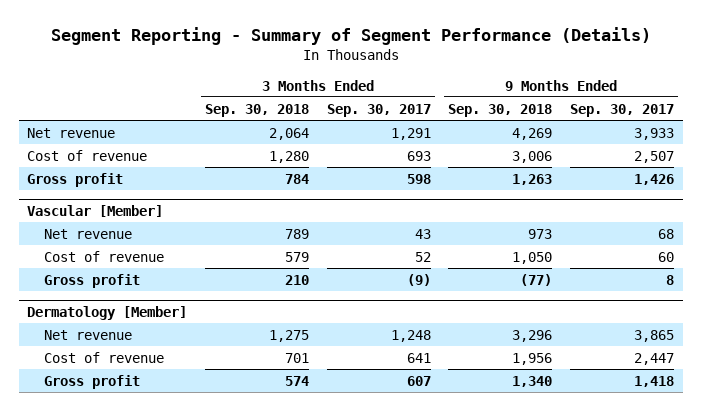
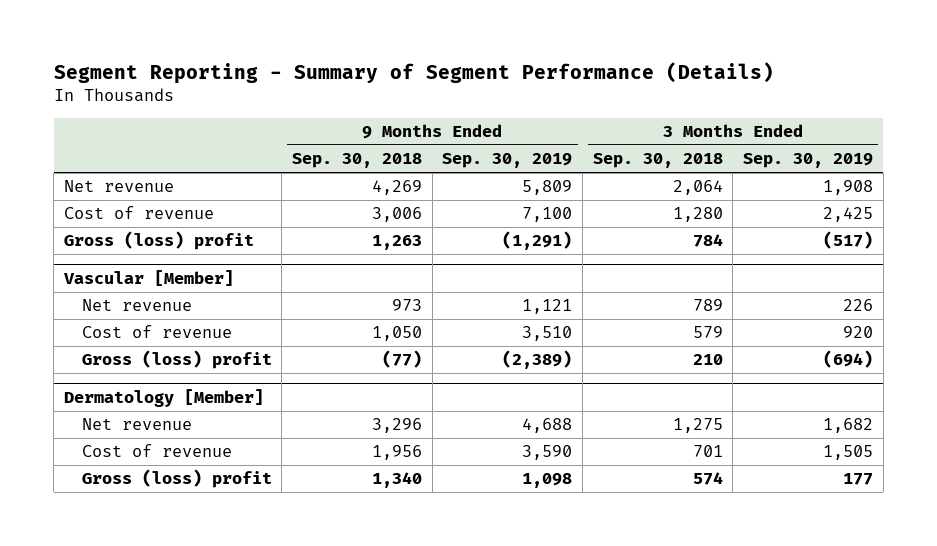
- | 3 Months Ended Sep. 30, 2018 | 3 Months Ended Sep. 30, 2017 | 9 Months Ended Sep. 30, 2018 | 9 Months Ended Sep. 30, 2017
+ | 9 Months Ended Sep. 30, 2018 | 9 Months Ended Sep. 30, 2019 | 3 Months Ended Sep. 30, 2018 | 3 Months Ended Sep. 30, 2019
- Gross profit | 784 | 598 | 1,263 | 1,426
+ Gross (loss) profit | 1,263 | (1,291) | 784 | (517)
@ Vascular [Member]
- Gross profit | 210 | (9) | (77) | 8
+ Gross (loss) profit | (77) | (2,389) | 210 | (694)
@ Dermatology [Member]
- Gross profit | 574 | 607 | 1,340 | 1,418
+ Gross (loss) profit | 1,340 | 1,098 | 574 | 177

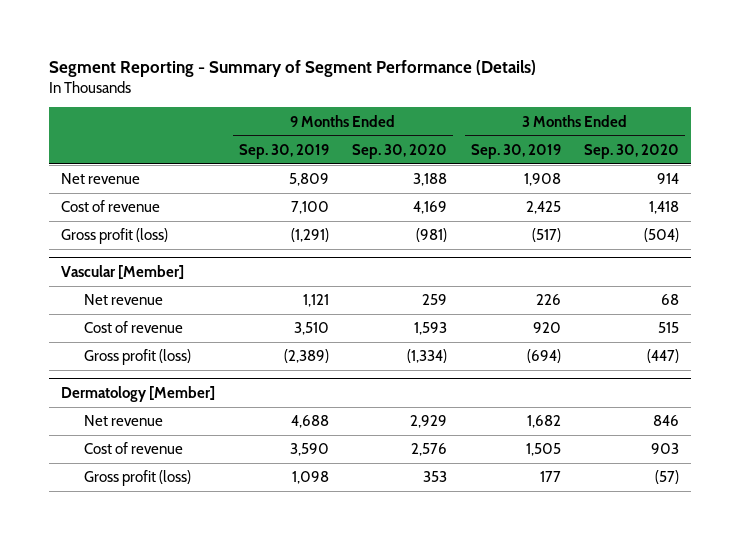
- | 9 Months Ended Sep. 30, 2018 | 9 Months Ended Sep. 30, 2019 | 3 Months Ended Sep. 30, 2018 | 3 Months Ended Sep. 30, 2019
+ | 9 Months Ended Sep. 30, 2019 | 9 Months Ended Sep. 30, 2020 | 3 Months Ended Sep. 30, 2019 | 3 Months Ended Sep. 30, 2020
- Gross (loss) profit | 1,263 | (1,291) | 784 | (517)
+ Gross profit (loss) | (1,291) | (981) | (517) | (504)
@ Vascular [Member]
- Gross (loss) profit | (77) | (2,389) | 210 | (694)
+ Gross profit (loss) | (2,389) | (1,334) | (694) | (447)
@ Dermatology [Member]
- Gross (loss) profit | 1,340 | 1,098 | 574 | 177
+ Gross profit (loss) | 1,098 | 353 | 177 | (57)

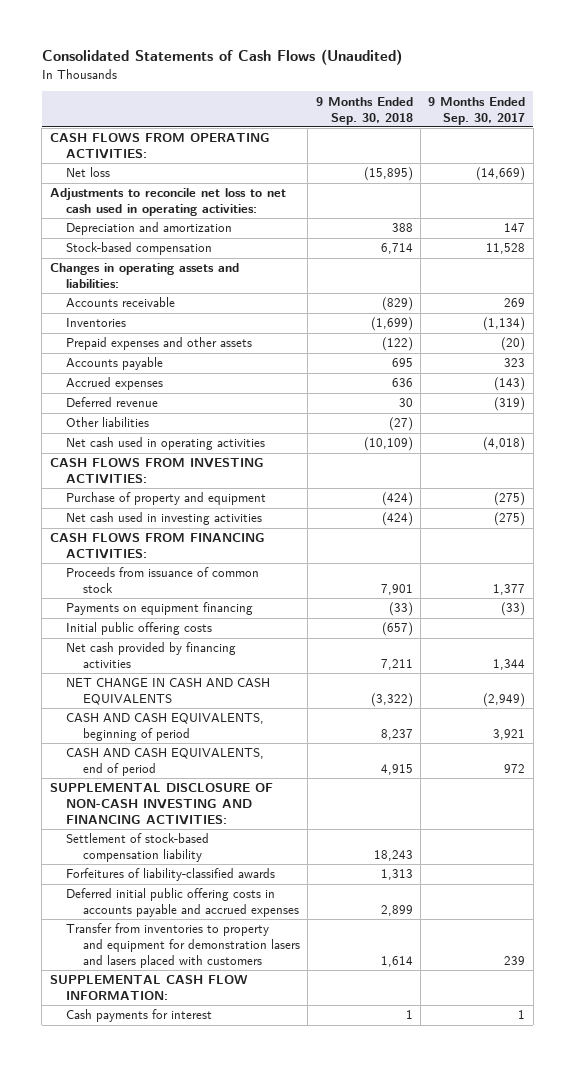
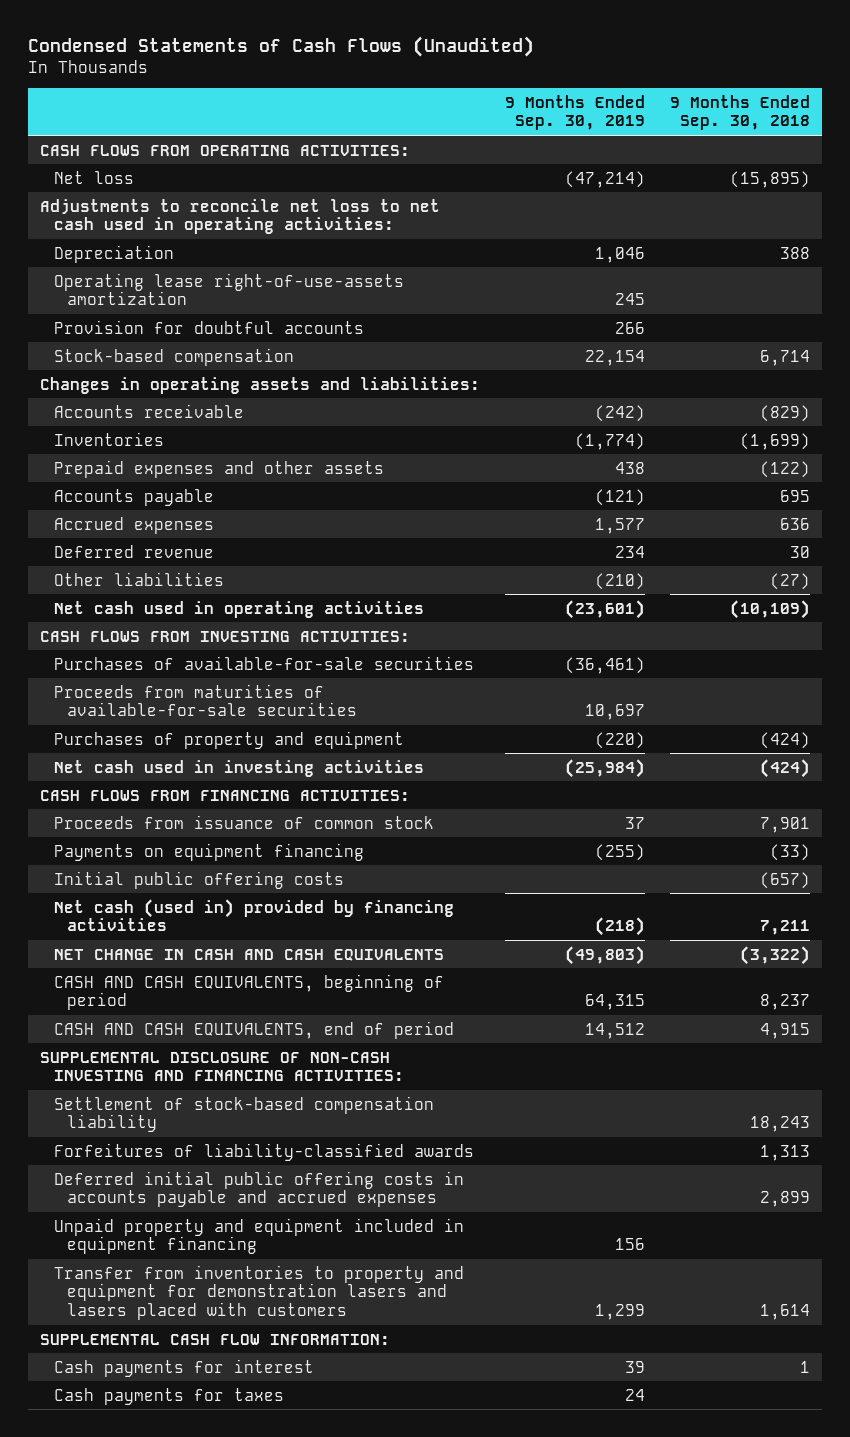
- Consolidated Statements of Cash Flows (Unaudited)
+ Condensed Statements of Cash Flows (Unaudited)
- | 9 Months Ended Sep. 30, 2018 | 9 Months Ended Sep. 30, 2017
+ | 9 Months Ended Sep. 30, 2019 | 9 Months Ended Sep. 30, 2018
- Depreciation and amortization | 388 | 147
+ Depreciation | 1,046 | 388
+ Operating lease right-of-use-assets amortization | 245 |
+ Provision for doubtful accounts | 266 |
- Purchase of property and equipment | (424) | (275)
+ Purchases of available-for-sale securities | (36,461) |
+ Proceeds from maturities of available-for-sale securities | 10,697 |
+ Purchases of property and equipment | (220) | (424)
- Net cash provided by financing activities | 7,211 | 1,344
+ Net cash (used in) provided by financing activities | (218) | 7,211
+ Unpaid property and equipment included in equipment financing | 156 |
+ Cash payments for taxes | 24 |

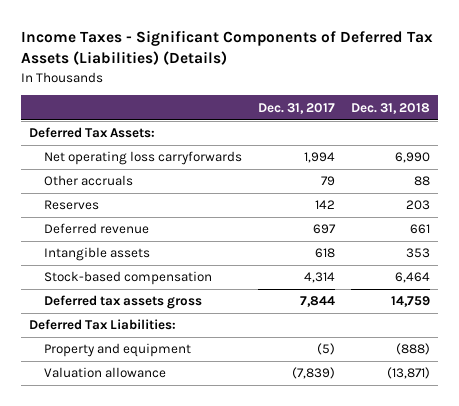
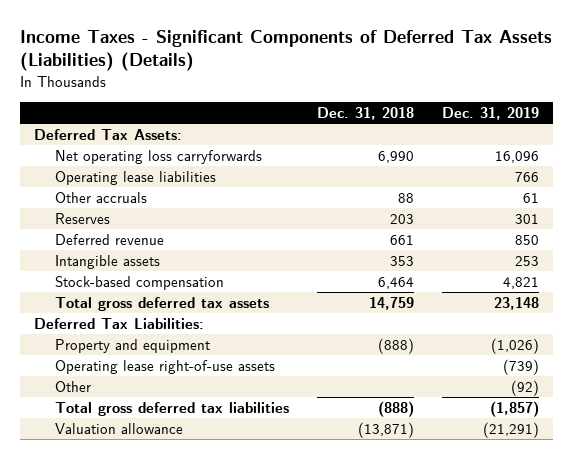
- | Dec. 31, 2017 | Dec. 31, 2018
+ | Dec. 31, 2018 | Dec. 31, 2019
+ Operating lease liabilities | | 766
- Deferred tax assets gross | 7,844 | 14,759
+ Total gross deferred tax assets | 14,759 | 23,148
+ Operating lease right-of-use assets | | (739)
+ Other | | (92)
+ Total gross deferred tax liabilities | (888) | (1,857)

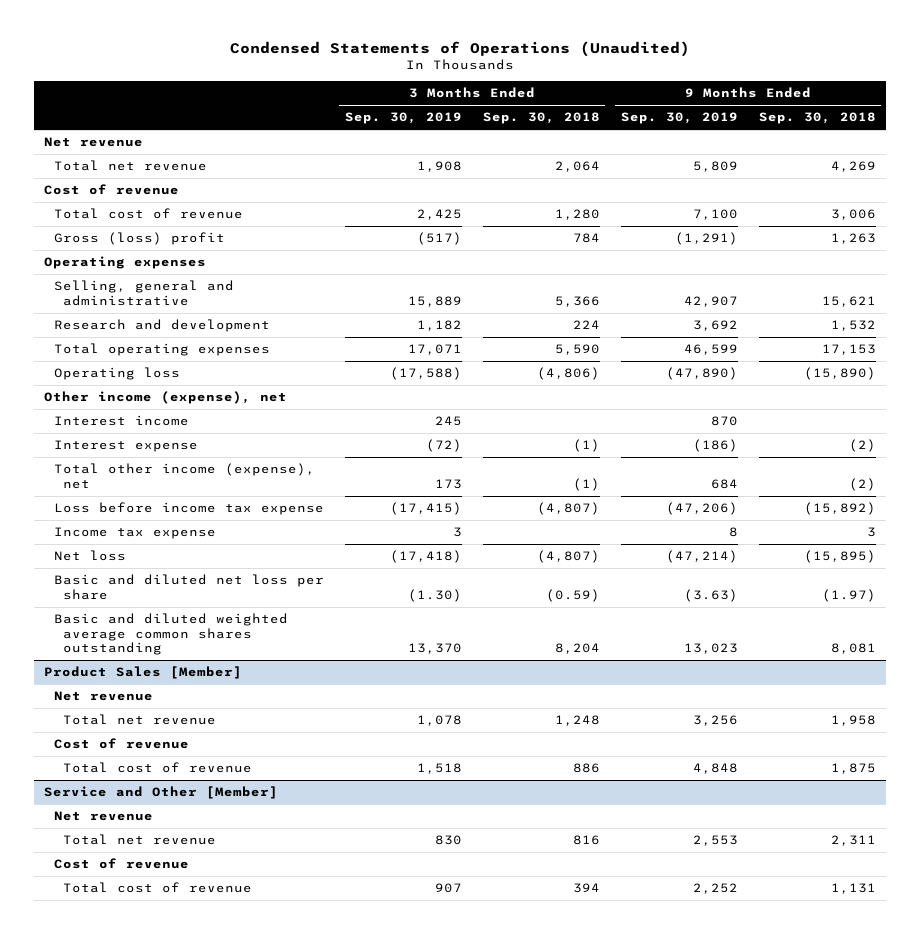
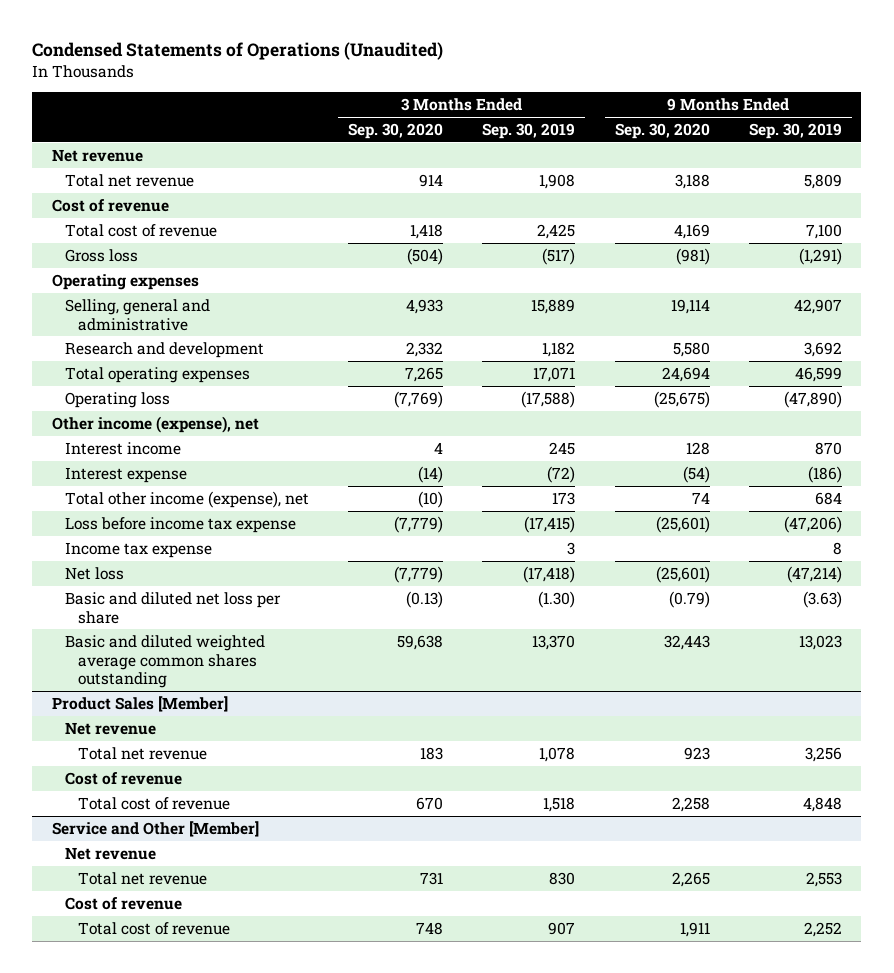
- | 3 Months Ended Sep. 30, 2019 | 3 Months Ended Sep. 30, 2018 | 9 Months Ended Sep. 30, 2019 | 9 Months Ended Sep. 30, 2018
+ | 3 Months Ended Sep. 30, 2020 | 3 Months Ended Sep. 30, 2019 | 9 Months Ended Sep. 30, 2020 | 9 Months Ended Sep. 30, 2019
- Gross (loss) profit | (517) | 784 | (1,291) | 1,263
+ Gross loss | (504) | (517) | (981) | (1,291)

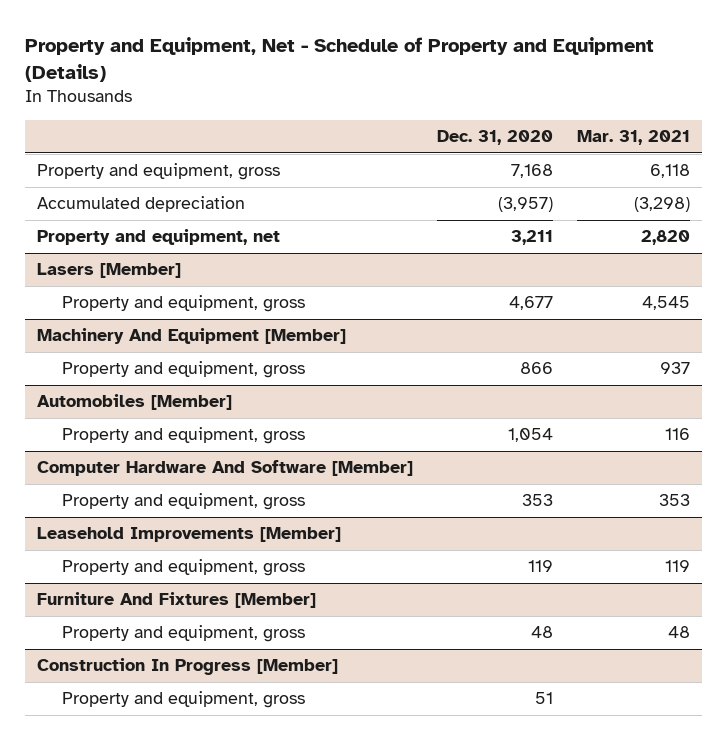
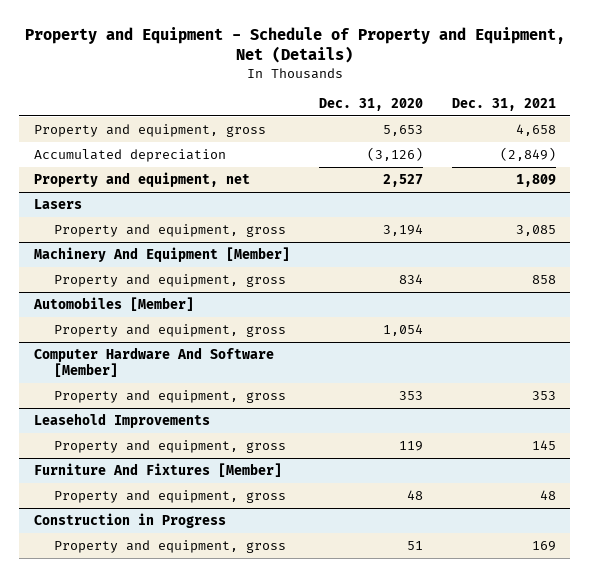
- Property and Equipment, Net - Schedule of Property and Equipment (Details)
+ Property and Equipment - Schedule of Property and Equipment, Net (Details)
- | Dec. 31, 2020 | Mar. 31, 2021
+ | Dec. 31, 2020 | Dec. 31, 2021
- Property and equipment, gross | 7,168 | 6,118
- Accumulated depreciation | (3,957) | (3,298)
- Property and equipment, net | 3,211 | 2,820
- Lasers [Member]
- Property and equipment, gross | 4,677 | 4,545
+ Property and equipment, gross | 5,653 | 4,658
+ Accumulated depreciation | (3,126) | (2,849)
+ Property and equipment, net | 2,527 | 1,809
+ Lasers
+ Property and equipment, gross | 3,194 | 3,085
@ Machinery And Equipment [Member]
- Property and equipment, gross | 866 | 937
+ Property and equipment, gross | 834 | 858
- Leasehold Improvements [Member]
+ Leasehold Improvements
- Construction In Progress [Member]
+ Construction in Progress

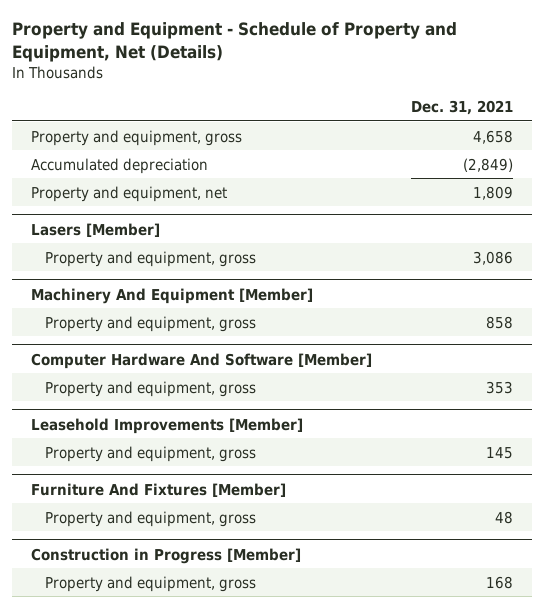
- | Dec. 31, 2020 | Dec. 31, 2021
+ | Dec. 31, 2021
- Lasers
- Property and equipment, gross | 3,194 | 3,085
+ Lasers [Member]
+ Property and equipment, gross | 3,086
- Automobiles [Member]
- Property and equipment, gross | 1,054 |
- Leasehold Improvements
+ Leasehold Improvements [Member]
- Construction in Progress
- Property and equipment, gross | 51 | 169
+ Construction in Progress [Member]
+ Property and equipment, gross | 168

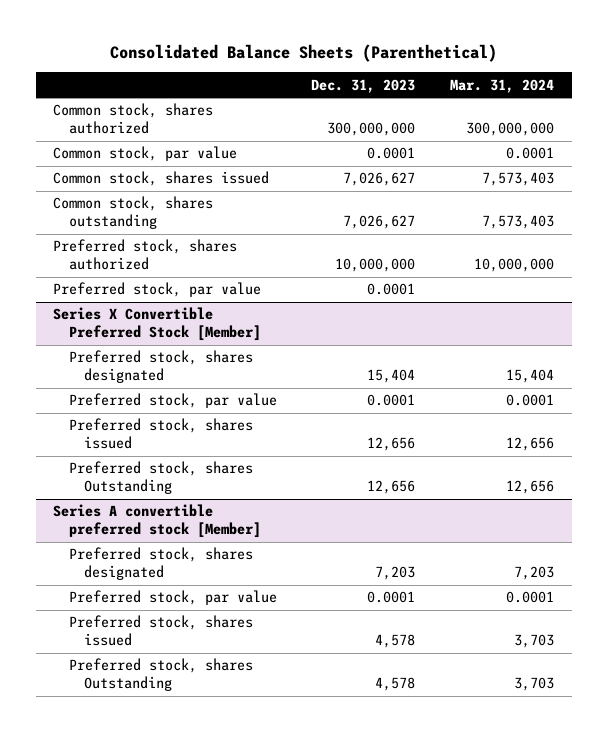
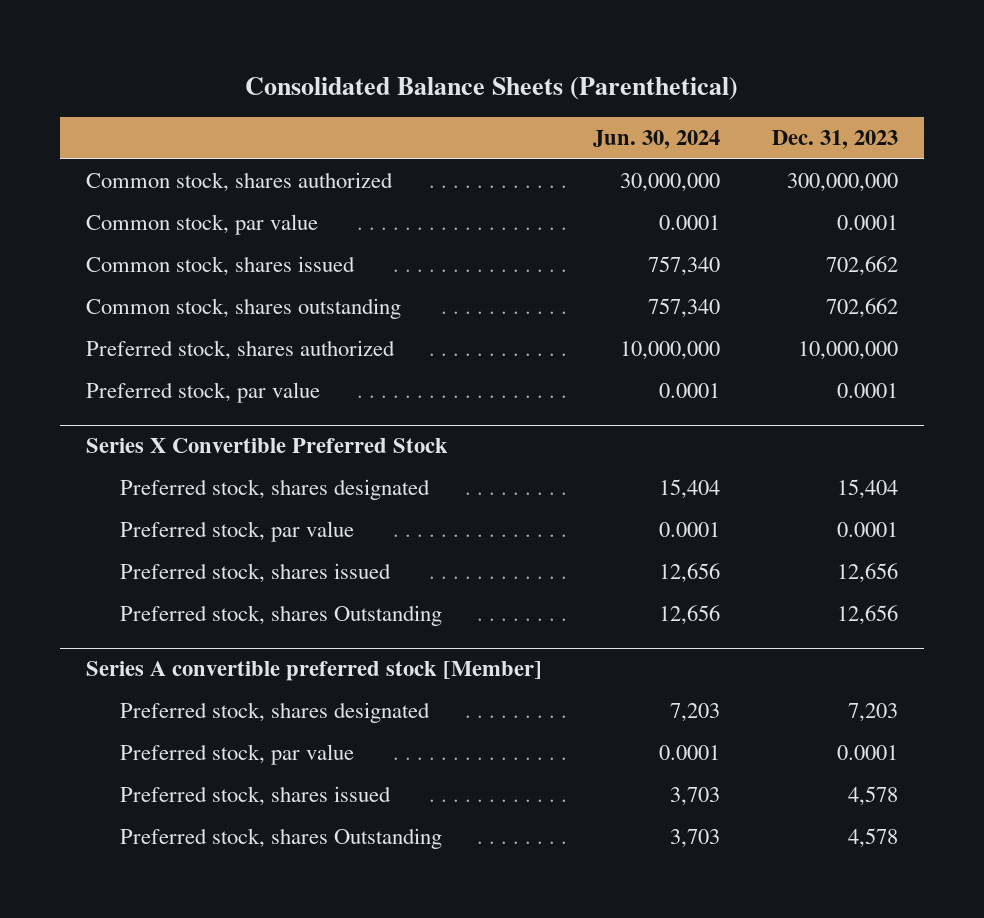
- | Dec. 31, 2023 | Mar. 31, 2024
+ | Jun. 30, 2024 | Dec. 31, 2023
- Common stock, shares issued | 7,026,627 | 7,573,403
- Common stock, shares outstanding | 7,026,627 | 7,573,403
+ Common stock, shares issued | 757,340 | 702,662
+ Common stock, shares outstanding | 757,340 | 702,662
- Series X Convertible Preferred Stock [Member]
+ Series X Convertible Preferred Stock

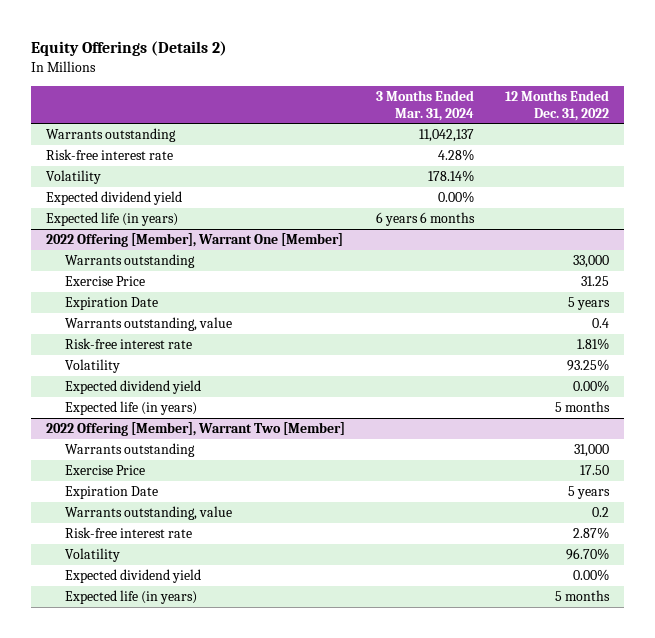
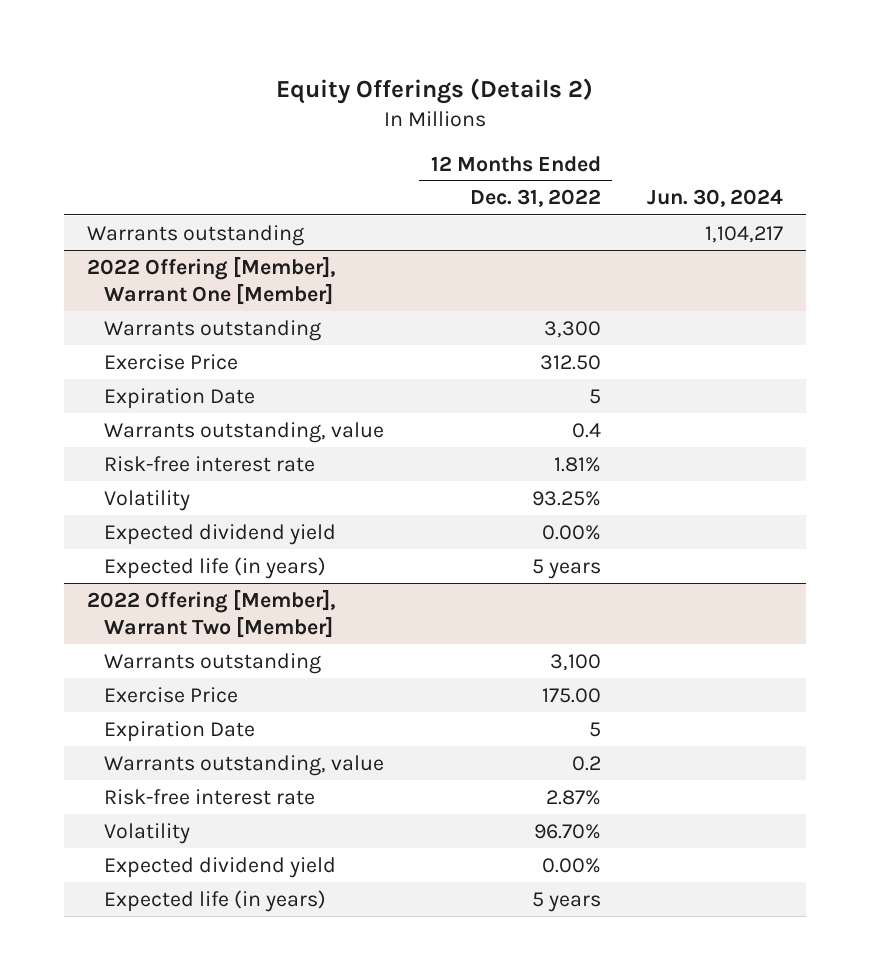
- | 3 Months Ended Mar. 31, 2024 | 12 Months Ended Dec. 31, 2022
+ | 12 Months Ended Dec. 31, 2022 | Jun. 30, 2024
- Risk-free interest rate | 4.28% |
- Volatility | 178.14% |
- Expected dividend yield | 0.00% |
- Expected life (in years) | 6 years 6 months |
@ 2022 Offering [Member], Warrant One [Member]
- Warrants outstanding | | 33,000
- Exercise Price | | 31.25
- Expiration Date | | 5 years
+ Warrants outstanding | 3,300 |
+ Exercise Price | 312.50 |
+ Expiration Date | 5 |
- Expected life (in years) | | 5 months
+ Expected life (in years) | 5 years |
@ 2022 Offering [Member], Warrant Two [Member]
- Warrants outstanding | | 31,000
- Exercise Price | | 17.50
- Expiration Date | | 5 years
+ Warrants outstanding | 3,100 |
+ Exercise Price | 175.00 |
+ Expiration Date | 5 |
- Expected life (in years) | | 5 months
+ Expected life (in years) | 5 years |

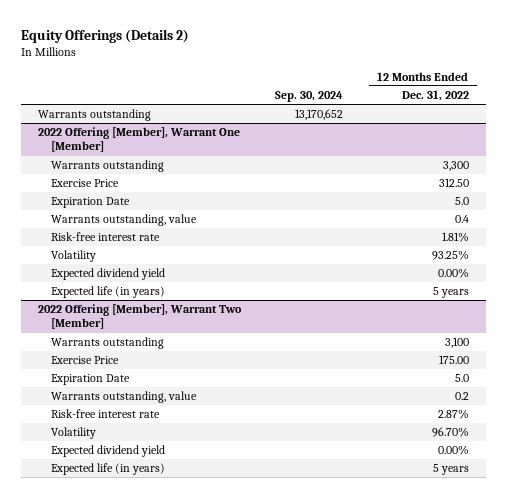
- | 12 Months Ended Dec. 31, 2022 | Jun. 30, 2024
+ | Sep. 30, 2024 | 12 Months Ended Dec. 31, 2022
@ 2022 Offering [Member], Warrant One [Member]
- Expiration Date | 5 |
+ Expiration Date | | 5.0
@ 2022 Offering [Member], Warrant Two [Member]
- Expiration Date | 5 |
+ Expiration Date | | 5.0

